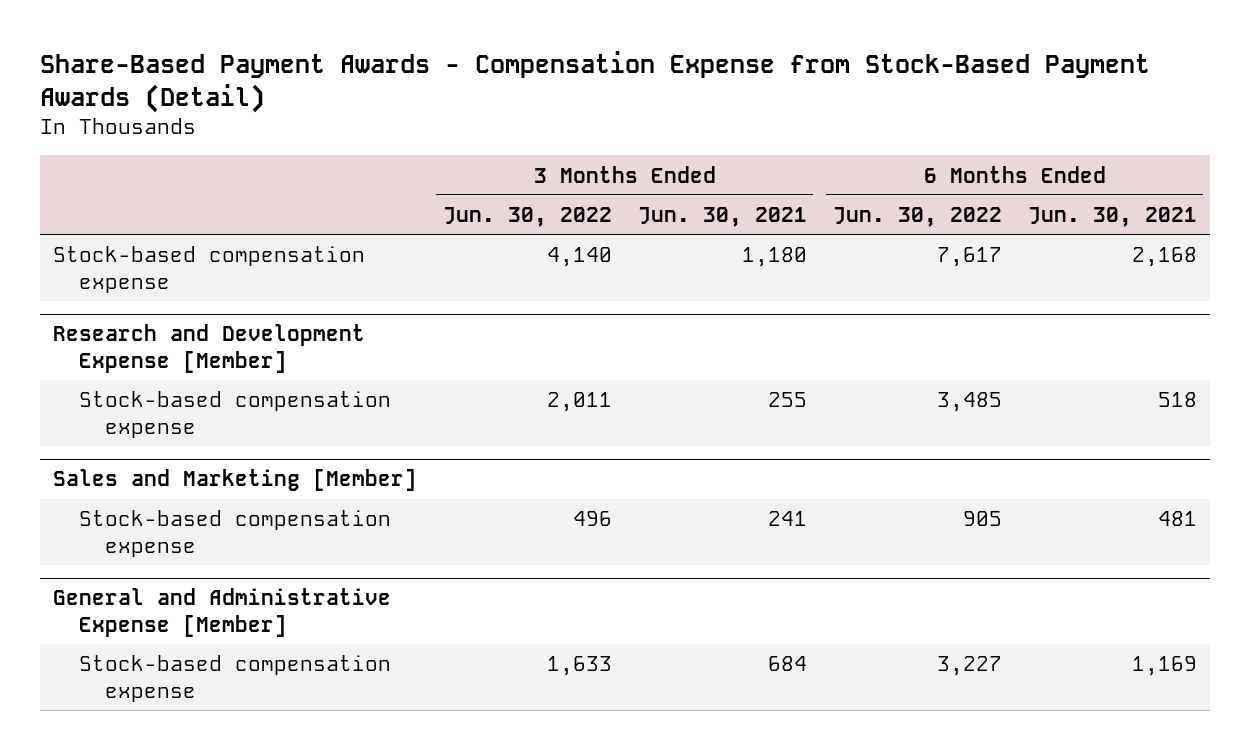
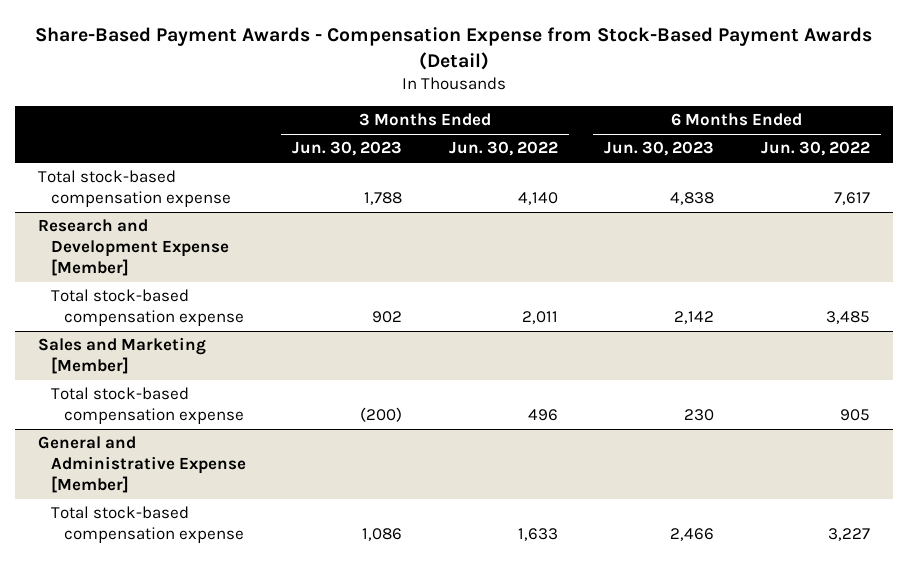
- | 3 Months Ended Jun. 30, 2022 | 3 Months Ended Jun. 30, 2021 | 6 Months Ended Jun. 30, 2022 | 6 Months Ended Jun. 30, 2021
+ | 3 Months Ended Jun. 30, 2023 | 3 Months Ended Jun. 30, 2022 | 6 Months Ended Jun. 30, 2023 | 6 Months Ended Jun. 30, 2022
- Stock-based compensation expense | 4,140 | 1,180 | 7,617 | 2,168
+ Total stock-based compensation expense | 1,788 | 4,140 | 4,838 | 7,617
@ Research and Development Expense [Member]
- Stock-based compensation expense | 2,011 | 255 | 3,485 | 518
+ Total stock-based compensation expense | 902 | 2,011 | 2,142 | 3,485
@ Sales and Marketing [Member]
- Stock-based compensation expense | 496 | 241 | 905 | 481
+ Total stock-based compensation expense | (200) | 496 | 230 | 905
@ General and Administrative Expense [Member]
- Stock-based compensation expense | 1,633 | 684 | 3,227 | 1,169
+ Total stock-based compensation expense | 1,086 | 1,633 | 2,466 | 3,227

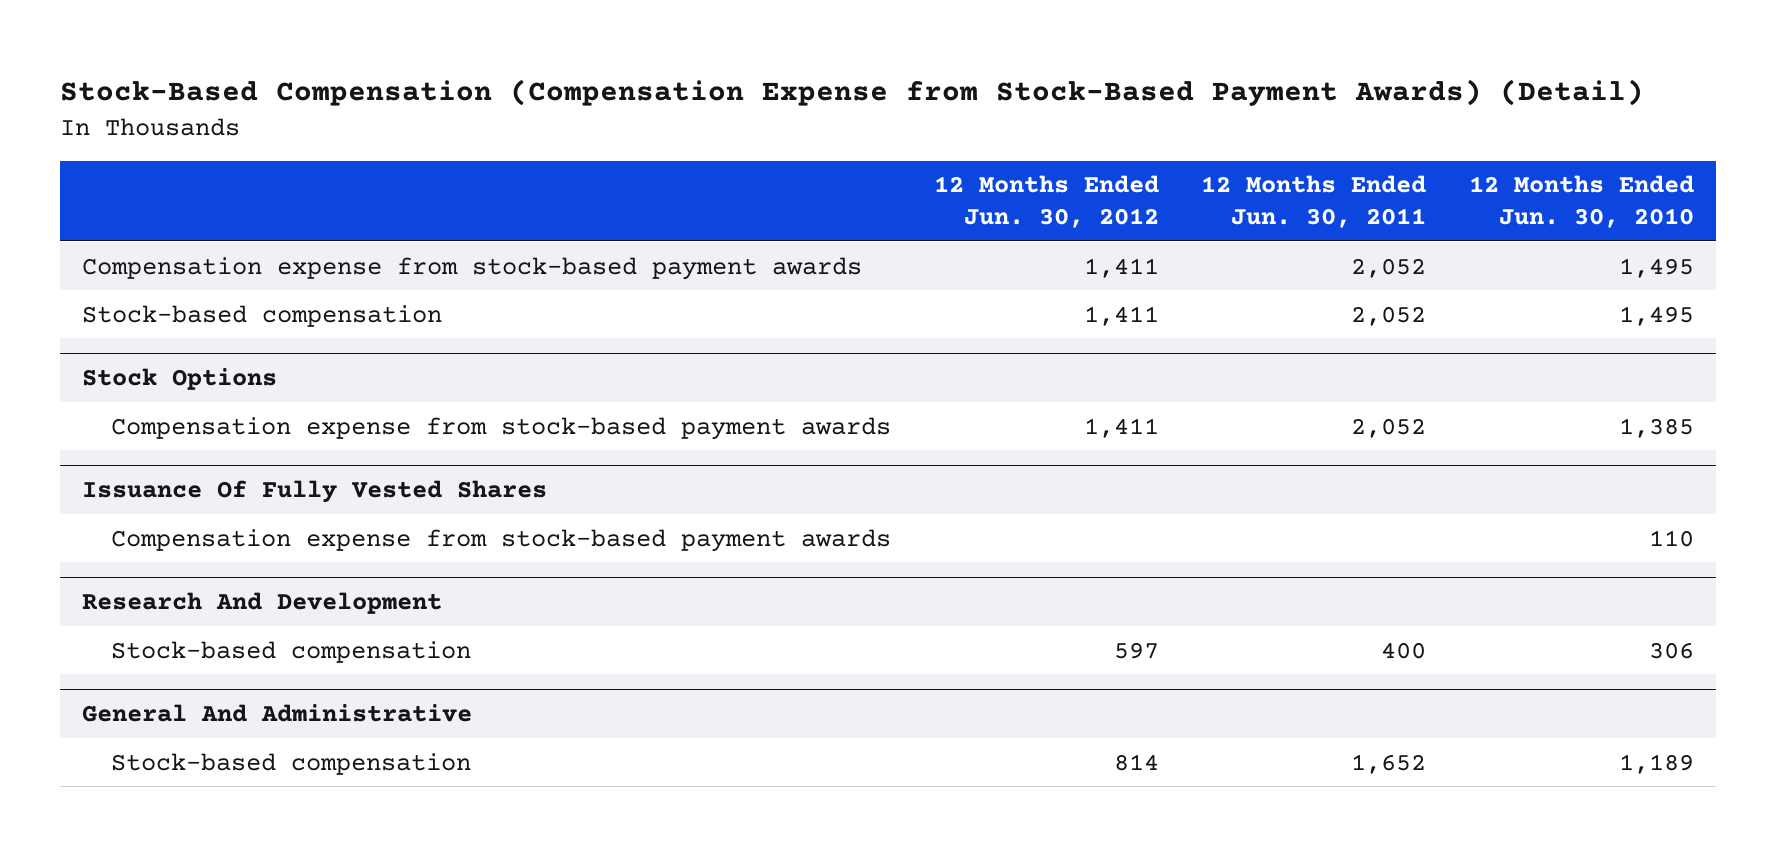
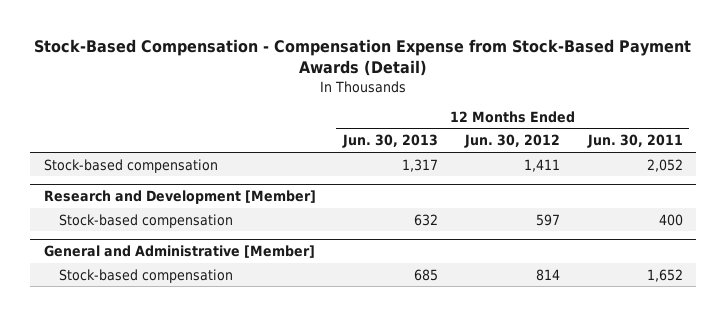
- Stock-Based Compensation (Compensation Expense from Stock-Based Payment Awards) (Detail)
+ Stock-Based Compensation - Compensation Expense from Stock-Based Payment Awards (Detail)
- | 12 Months Ended Jun. 30, 2012 | 12 Months Ended Jun. 30, 2011 | 12 Months Ended Jun. 30, 2010
+ | 12 Months Ended Jun. 30, 2013 | 12 Months Ended Jun. 30, 2012 | 12 Months Ended Jun. 30, 2011
- Compensation expense from stock-based payment awards | 1,411 | 2,052 | 1,495
- Stock Options
- Compensation expense from stock-based payment awards | 1,411 | 2,052 | 1,385
- Issuance Of Fully Vested Shares
- Compensation expense from stock-based payment awards | | | 110
- Research And Development
+ Research and Development [Member]
- General And Administrative
+ General and Administrative [Member]

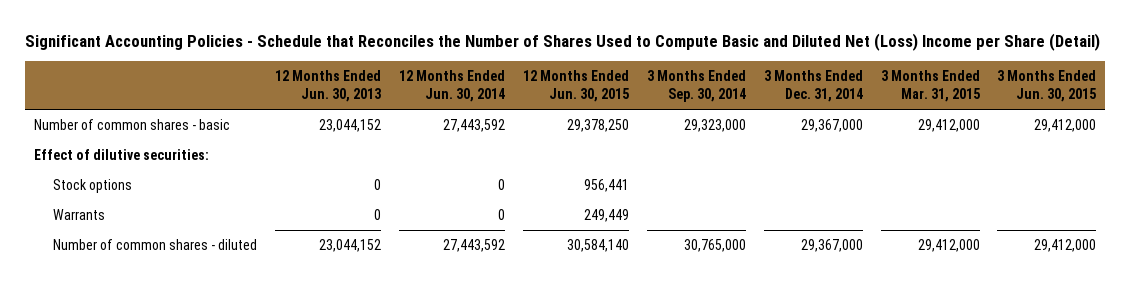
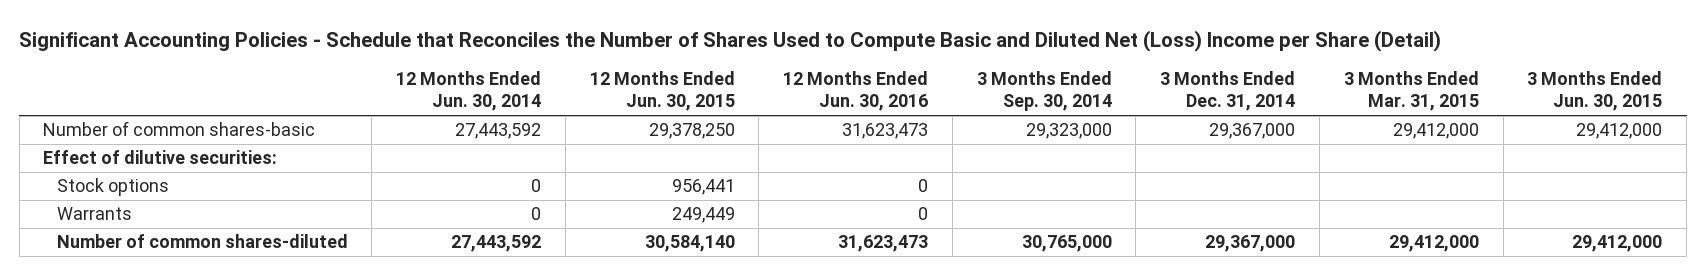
- | 12 Months Ended Jun. 30, 2013 | 12 Months Ended Jun. 30, 2014 | 12 Months Ended Jun. 30, 2015 | 3 Months Ended Sep. 30, 2014 | 3 Months Ended Dec. 31, 2014 | 3 Months Ended Mar. 31, 2015 | 3 Months Ended Jun. 30, 2015
+ | 12 Months Ended Jun. 30, 2014 | 12 Months Ended Jun. 30, 2015 | 12 Months Ended Jun. 30, 2016 | 3 Months Ended Sep. 30, 2014 | 3 Months Ended Dec. 31, 2014 | 3 Months Ended Mar. 31, 2015 | 3 Months Ended Jun. 30, 2015
- Number of common shares - basic | 23,044,152 | 27,443,592 | 29,378,250 | 29,323,000 | 29,367,000 | 29,412,000 | 29,412,000
+ Number of common shares-basic | 27,443,592 | 29,378,250 | 31,623,473 | 29,323,000 | 29,367,000 | 29,412,000 | 29,412,000
- Number of common shares - diluted | 23,044,152 | 27,443,592 | 30,584,140 | 30,765,000 | 29,367,000 | 29,412,000 | 29,412,000
+ Number of common shares-diluted | 27,443,592 | 30,584,140 | 31,623,473 | 30,765,000 | 29,367,000 | 29,412,000 | 29,412,000

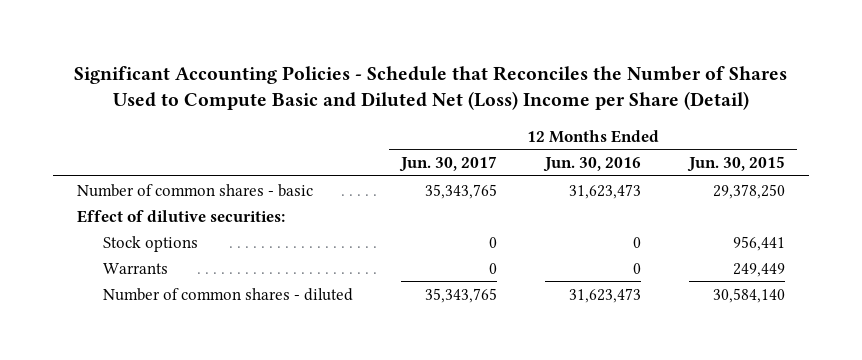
- | 12 Months Ended Jun. 30, 2014 | 12 Months Ended Jun. 30, 2015 | 12 Months Ended Jun. 30, 2016 | 3 Months Ended Sep. 30, 2014 | 3 Months Ended Dec. 31, 2014 | 3 Months Ended Mar. 31, 2015 | 3 Months Ended Jun. 30, 2015
+ | 12 Months Ended Jun. 30, 2017 | 12 Months Ended Jun. 30, 2016 | 12 Months Ended Jun. 30, 2015
- Number of common shares-basic | 27,443,592 | 29,378,250 | 31,623,473 | 29,323,000 | 29,367,000 | 29,412,000 | 29,412,000
+ Number of common shares - basic | 35,343,765 | 31,623,473 | 29,378,250
- Number of common shares-diluted | 27,443,592 | 30,584,140 | 31,623,473 | 30,765,000 | 29,367,000 | 29,412,000 | 29,412,000
+ Number of common shares - diluted | 35,343,765 | 31,623,473 | 30,584,140

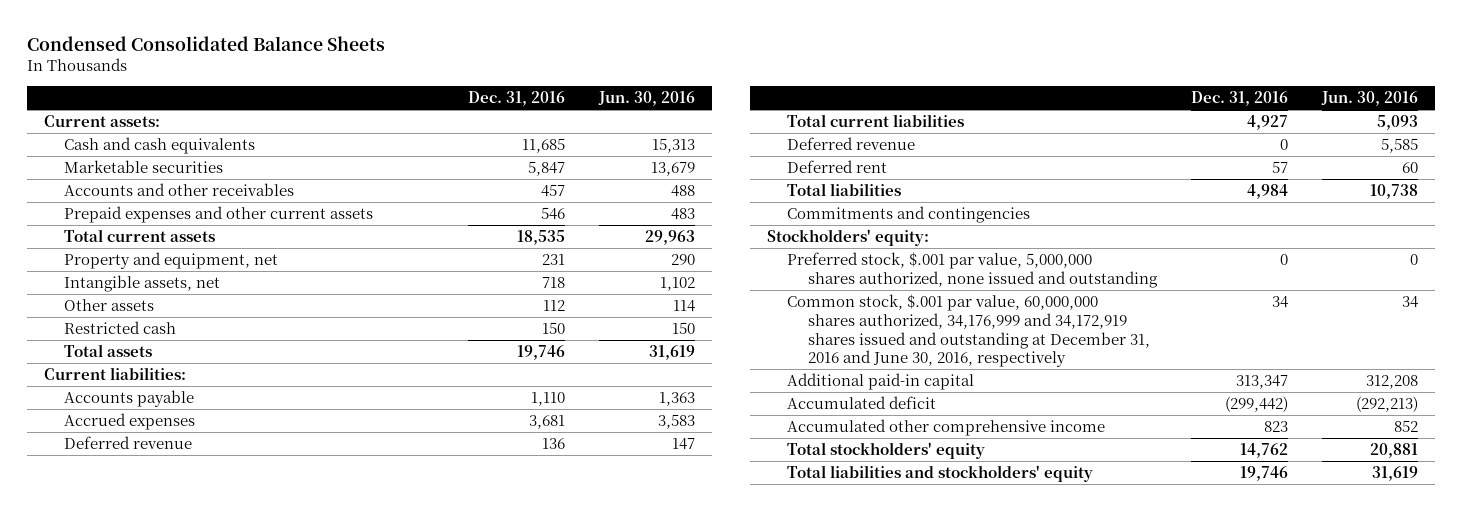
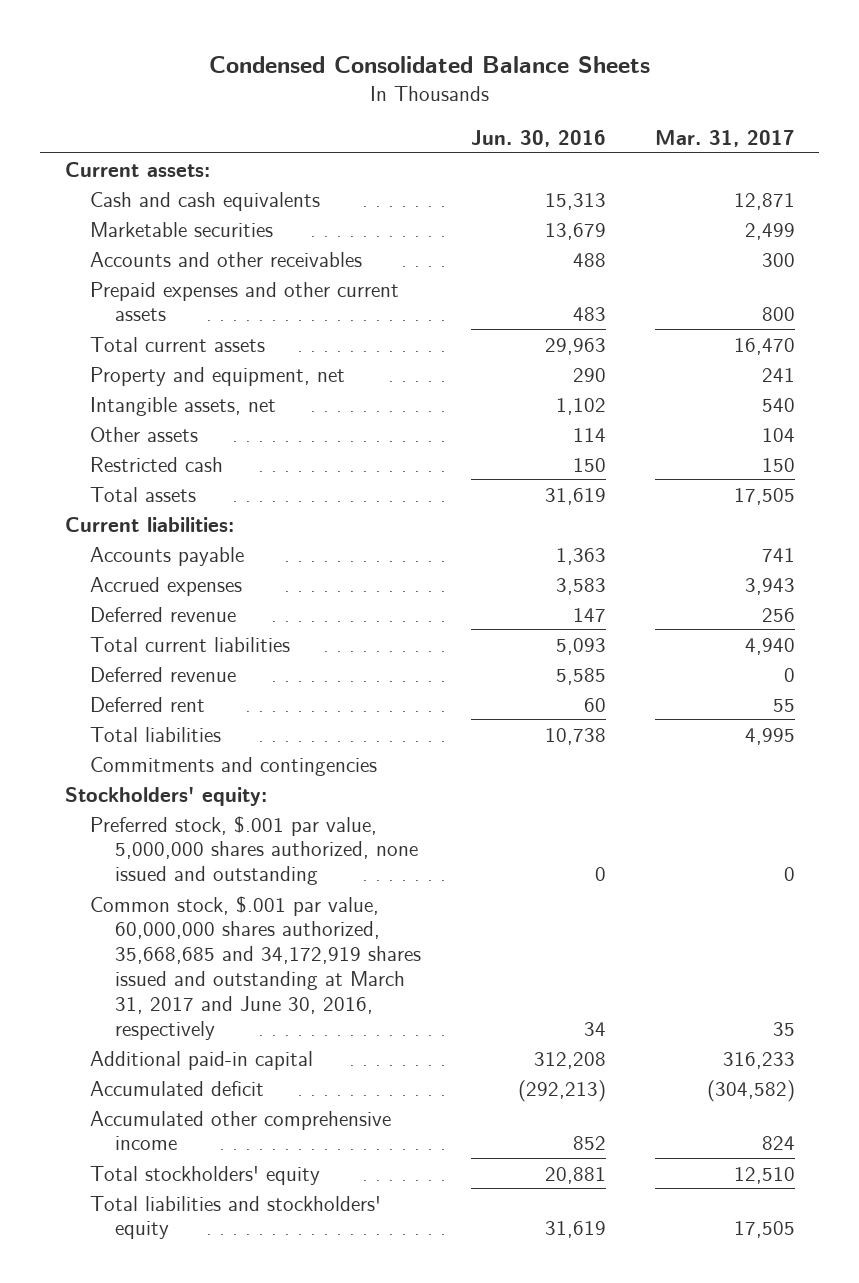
- | Dec. 31, 2016 | Jun. 30, 2016
+ | Jun. 30, 2016 | Mar. 31, 2017
- Common stock, $.001 par value, 60,000,000 shares authorized, 34,176,999 and 34,172,919 shares issued and outstanding at December 31, 2016 and June 30, 2016, respectively | 34 | 34
+ Common stock, $.001 par value, 60,000,000 shares authorized, 35,668,685 and 34,172,919 shares issued and outstanding at March 31, 2017 and June 30, 2016, respectively | 34 | 35

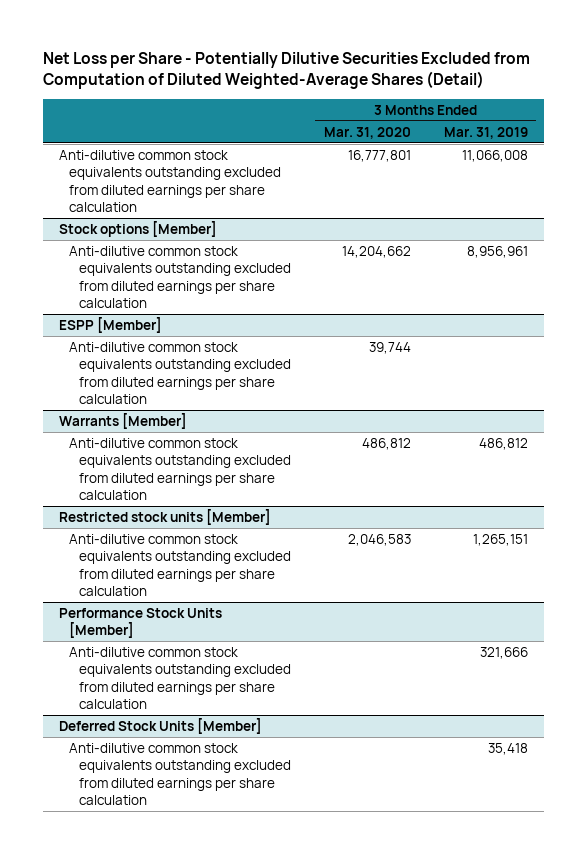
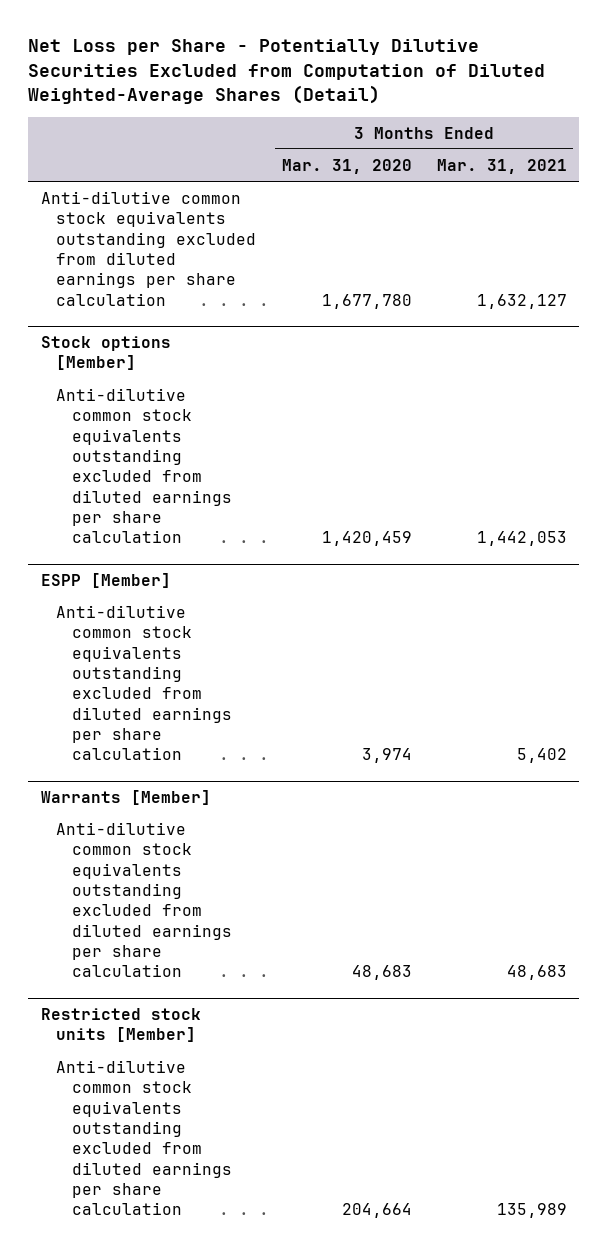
- | 3 Months Ended Mar. 31, 2020 | 3 Months Ended Mar. 31, 2019
+ | 3 Months Ended Mar. 31, 2020 | 3 Months Ended Mar. 31, 2021
- Anti-dilutive common stock equivalents outstanding excluded from diluted earnings per share calculation | 16,777,801 | 11,066,008
+ Anti-dilutive common stock equivalents outstanding excluded from diluted earnings per share calculation | 1,677,780 | 1,632,127
@ Stock options [Member]
- Anti-dilutive common stock equivalents outstanding excluded from diluted earnings per share calculation | 14,204,662 | 8,956,961
+ Anti-dilutive common stock equivalents outstanding excluded from diluted earnings per share calculation | 1,420,459 | 1,442,053
@ ESPP [Member]
- Anti-dilutive common stock equivalents outstanding excluded from diluted earnings per share calculation | 39,744 |
+ Anti-dilutive common stock equivalents outstanding excluded from diluted earnings per share calculation | 3,974 | 5,402
@ Warrants [Member]
- Anti-dilutive common stock equivalents outstanding excluded from diluted earnings per share calculation | 486,812 | 486,812
+ Anti-dilutive common stock equivalents outstanding excluded from diluted earnings per share calculation | 48,683 | 48,683
@ Restricted stock units [Member]
- Anti-dilutive common stock equivalents outstanding excluded from diluted earnings per share calculation | 2,046,583 | 1,265,151
- Performance Stock Units [Member]
- Anti-dilutive common stock equivalents outstanding excluded from diluted earnings per share calculation | | 321,666
- Deferred Stock Units [Member]
- Anti-dilutive common stock equivalents outstanding excluded from diluted earnings per share calculation | | 35,418
@ Restricted stock units [Member]
+ Anti-dilutive common stock equivalents outstanding excluded from diluted earnings per share calculation | 204,664 | 135,989

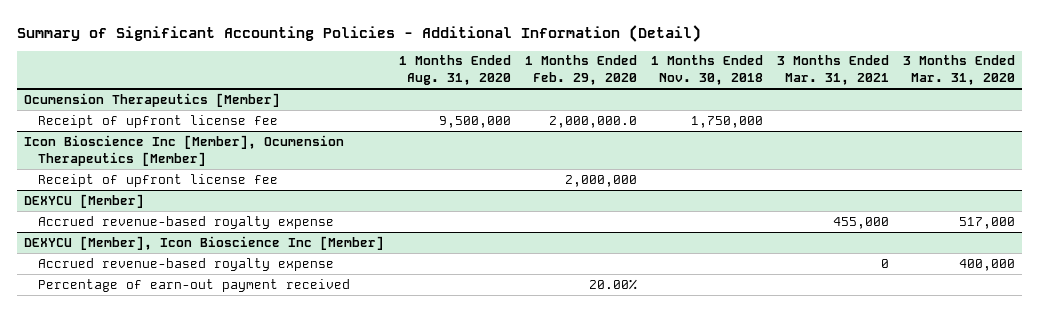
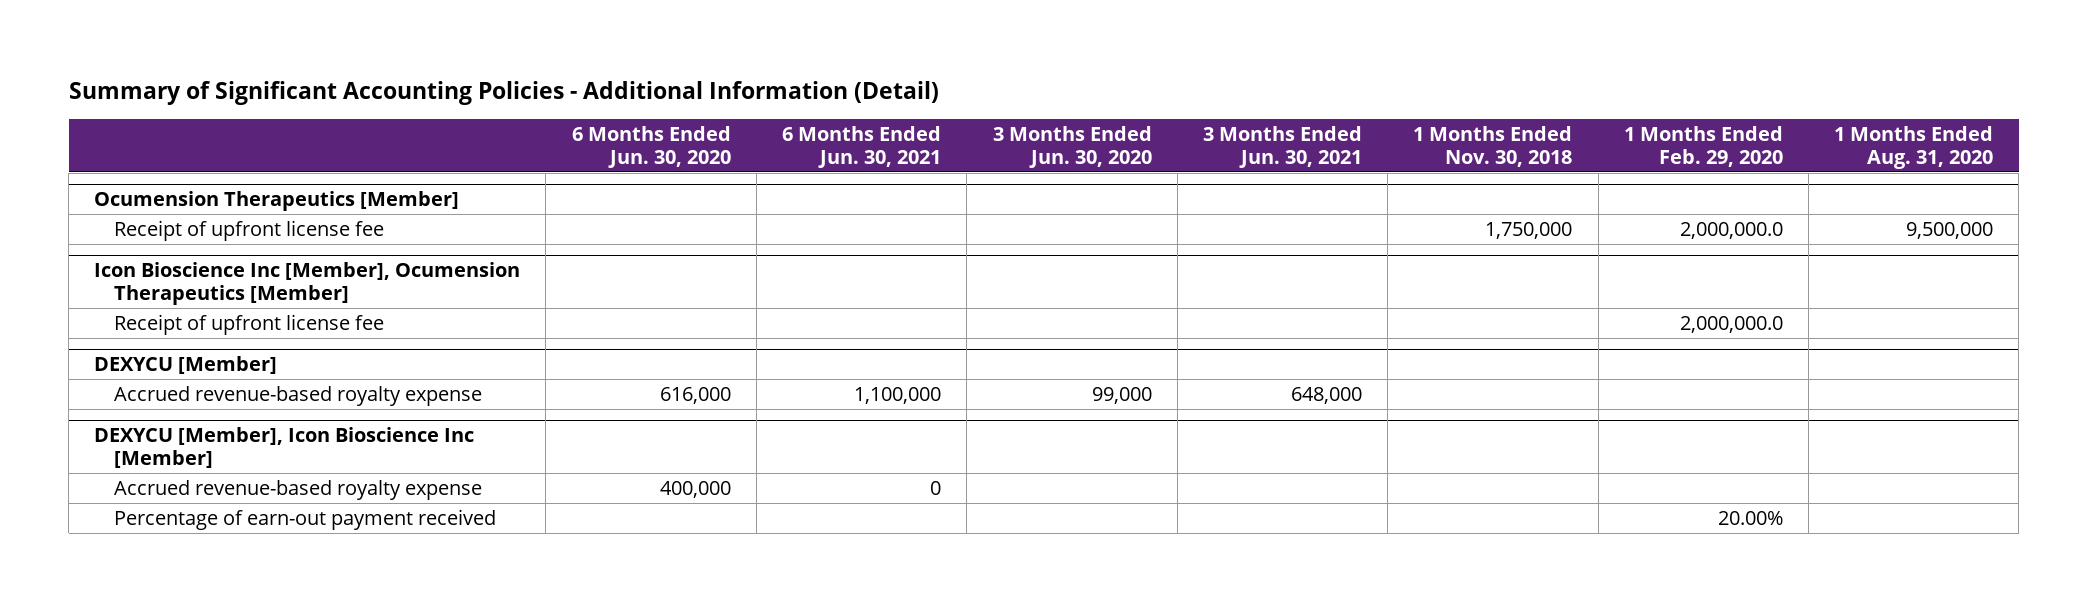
- | 1 Months Ended Aug. 31, 2020 | 1 Months Ended Feb. 29, 2020 | 1 Months Ended Nov. 30, 2018 | 3 Months Ended Mar. 31, 2021 | 3 Months Ended Mar. 31, 2020
+ | 6 Months Ended Jun. 30, 2020 | 6 Months Ended Jun. 30, 2021 | 3 Months Ended Jun. 30, 2020 | 3 Months Ended Jun. 30, 2021 | 1 Months Ended Nov. 30, 2018 | 1 Months Ended Feb. 29, 2020 | 1 Months Ended Aug. 31, 2020
@ Icon Bioscience Inc [Member], Ocumension Therapeutics [Member]
- Receipt of upfront license fee | | 2,000,000 | | |
+ Receipt of upfront license fee | | | | | | 2,000,000.0 |

